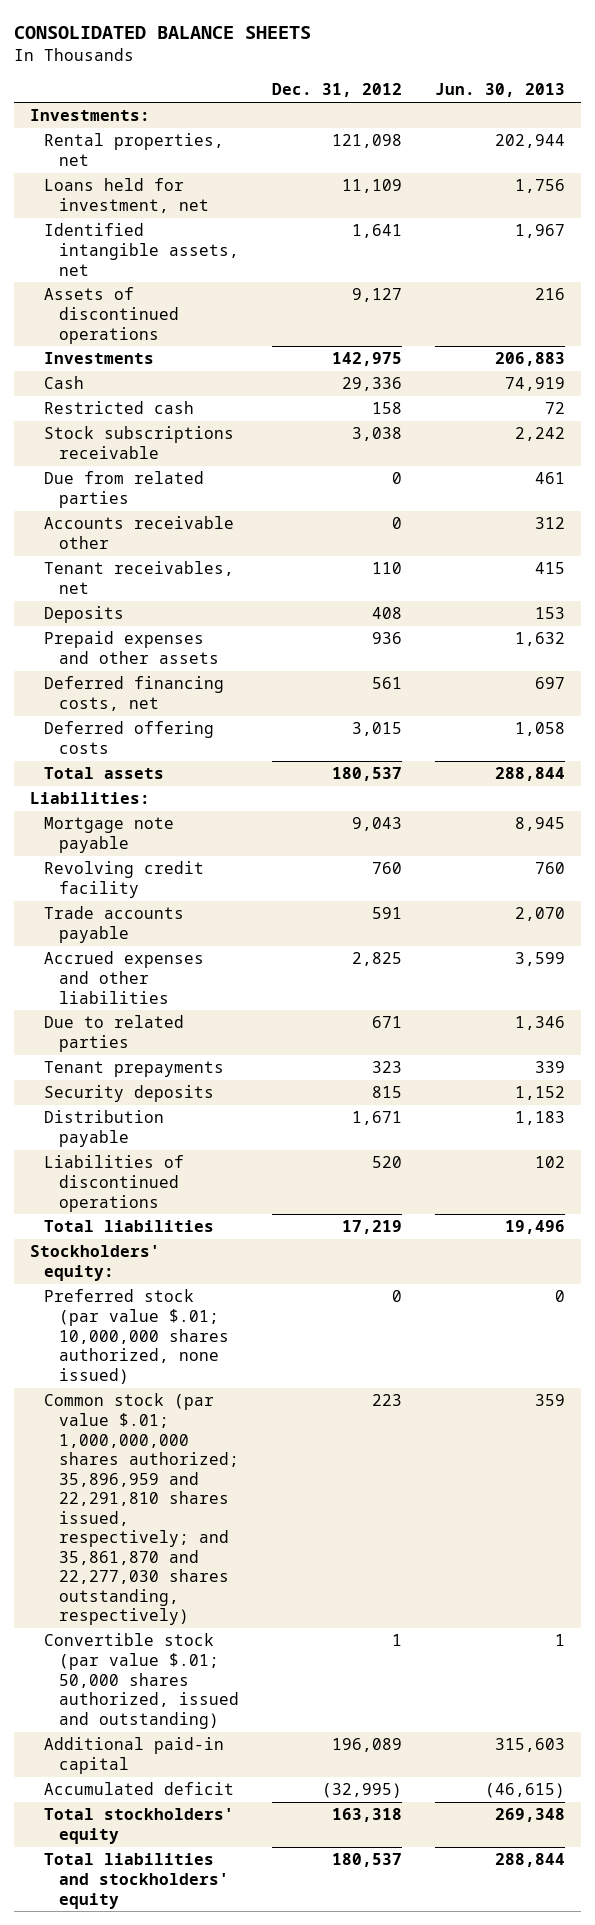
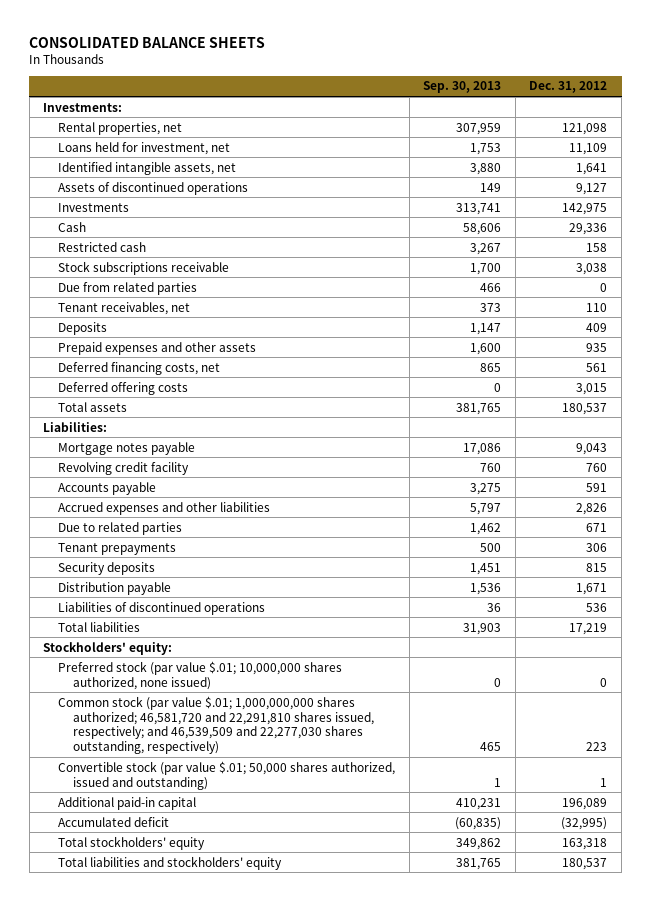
- | Dec. 31, 2012 | Jun. 30, 2013
+ | Sep. 30, 2013 | Dec. 31, 2012
- Accounts receivable other | 0 | 312
- Deposits | 408 | 153
- Prepaid expenses and other assets | 936 | 1,632
+ Deposits | 1,147 | 409
+ Prepaid expenses and other assets | 1,600 | 935
- Mortgage note payable | 9,043 | 8,945
+ Mortgage notes payable | 17,086 | 9,043
- Trade accounts payable | 591 | 2,070
- Accrued expenses and other liabilities | 2,825 | 3,599
+ Accounts payable | 3,275 | 591
+ Accrued expenses and other liabilities | 5,797 | 2,826
- Tenant prepayments | 323 | 339
+ Tenant prepayments | 500 | 306
- Liabilities of discontinued operations | 520 | 102
+ Liabilities of discontinued operations | 36 | 536
- Common stock (par value $.01; 1,000,000,000 shares authorized; 35,896,959 and 22,291,810 shares issued, respectively; and 35,861,870 and 22,277,030 shares outstanding, respectively) | 223 | 359
+ Common stock (par value $.01; 1,000,000,000 shares authorized; 46,581,720 and 22,291,810 shares issued, respectively; and 46,539,509 and 22,277,030 shares outstanding, respectively) | 465 | 223

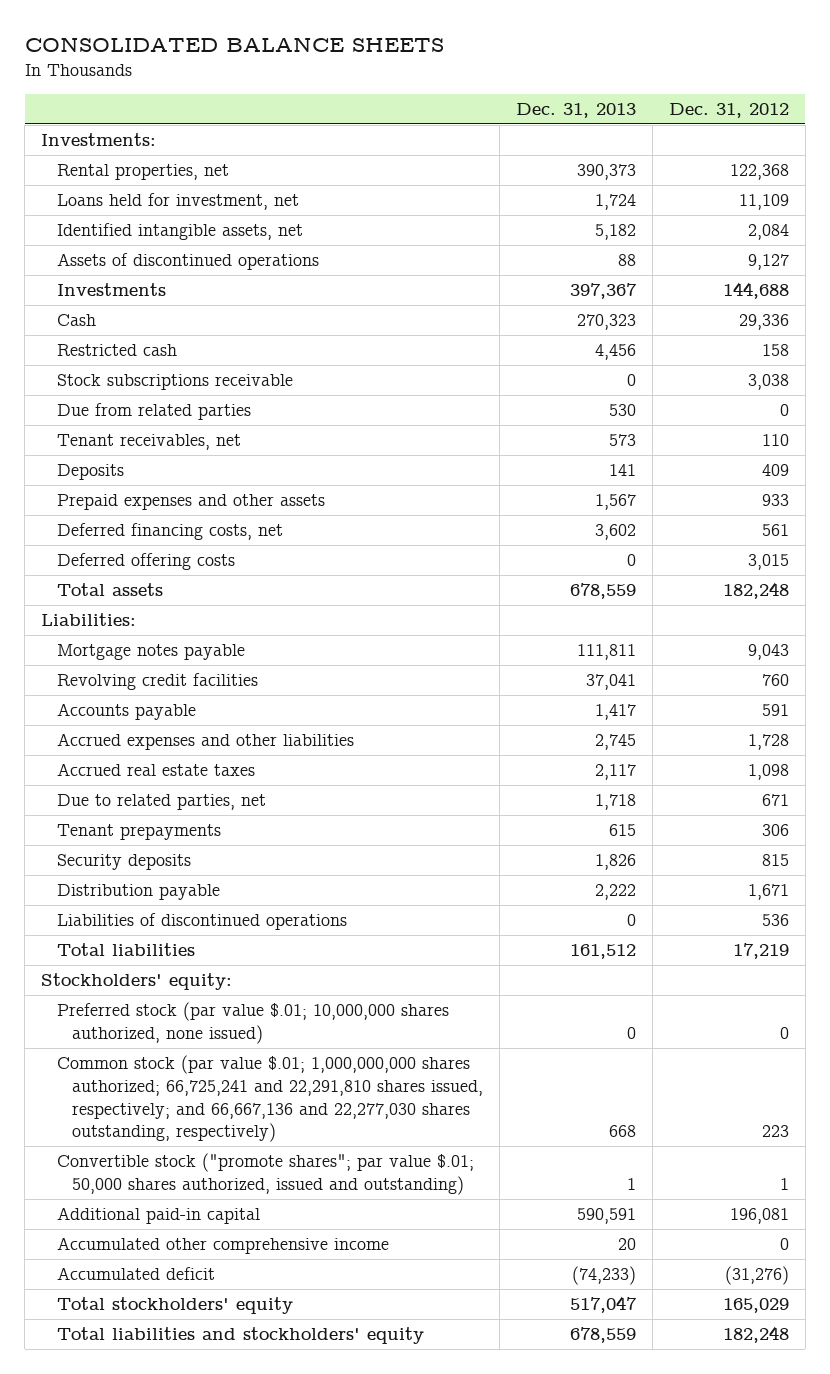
- | Sep. 30, 2013 | Dec. 31, 2012
+ | Dec. 31, 2013 | Dec. 31, 2012
- Rental properties, net | 307,959 | 121,098
+ Rental properties, net | 390,373 | 122,368
- Identified intangible assets, net | 3,880 | 1,641
+ Identified intangible assets, net | 5,182 | 2,084
- Investments | 313,741 | 142,975
+ Investments | 397,367 | 144,688
- Prepaid expenses and other assets | 1,600 | 935
+ Prepaid expenses and other assets | 1,567 | 933
- Total assets | 381,765 | 180,537
+ Total assets | 678,559 | 182,248
- Revolving credit facility | 760 | 760
+ Revolving credit facilities | 37,041 | 760
- Accrued expenses and other liabilities | 5,797 | 2,826
- Due to related parties | 1,462 | 671
+ Accrued expenses and other liabilities | 2,745 | 1,728
+ Accrued real estate taxes | 2,117 | 1,098
+ Due to related parties, net | 1,718 | 671
- Common stock (par value $.01; 1,000,000,000 shares authorized; 46,581,720 and 22,291,810 shares issued, respectively; and 46,539,509 and 22,277,030 shares outstanding, respectively) | 465 | 223
- Convertible stock (par value $.01; 50,000 shares authorized, issued and outstanding) | 1 | 1
- Additional paid-in capital | 410,231 | 196,089
- Accumulated deficit | (60,835) | (32,995)
- Total stockholders' equity | 349,862 | 163,318
- Total liabilities and stockholders' equity | 381,765 | 180,537
+ Common stock (par value $.01; 1,000,000,000 shares authorized; 66,725,241 and 22,291,810 shares issued, respectively; and 66,667,136 and 22,277,030 shares outstanding, respectively) | 668 | 223
+ Convertible stock ("promote shares"; par value $.01; 50,000 shares authorized, issued and outstanding) | 1 | 1
+ Additional paid-in capital | 590,591 | 196,081
+ Accumulated other comprehensive income | 20 | 0
+ Accumulated deficit | (74,233) | (31,276)
+ Total stockholders' equity | 517,047 | 165,029
+ Total liabilities and stockholders' equity | 678,559 | 182,248

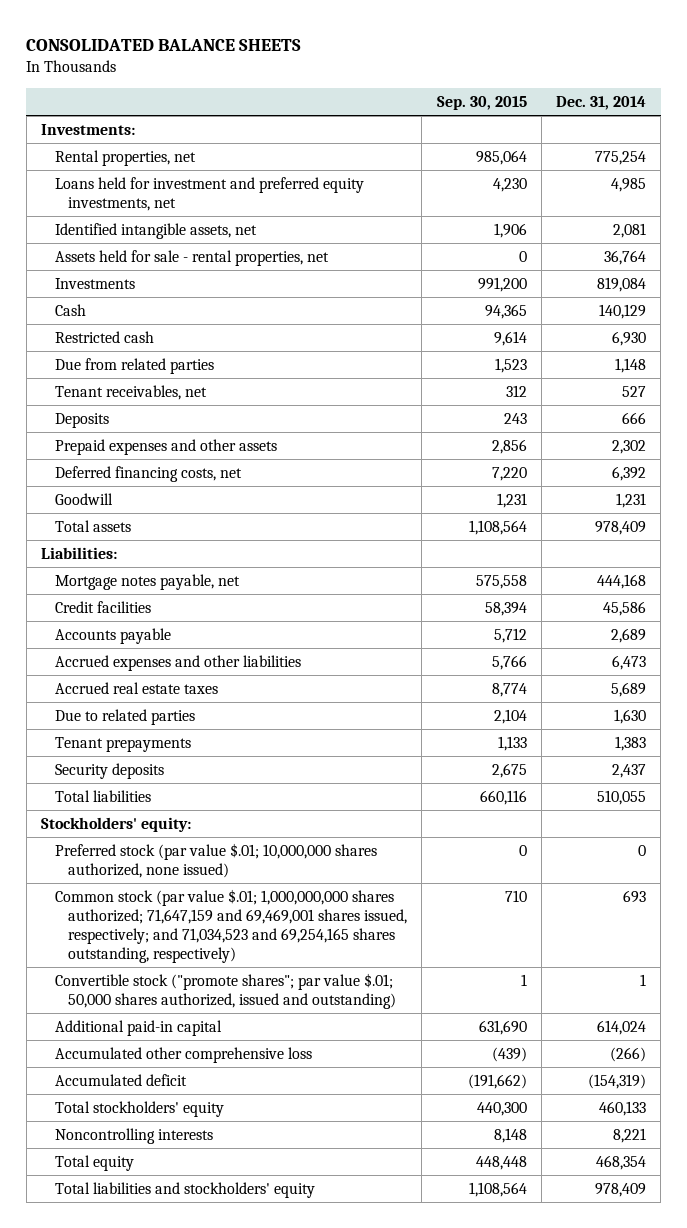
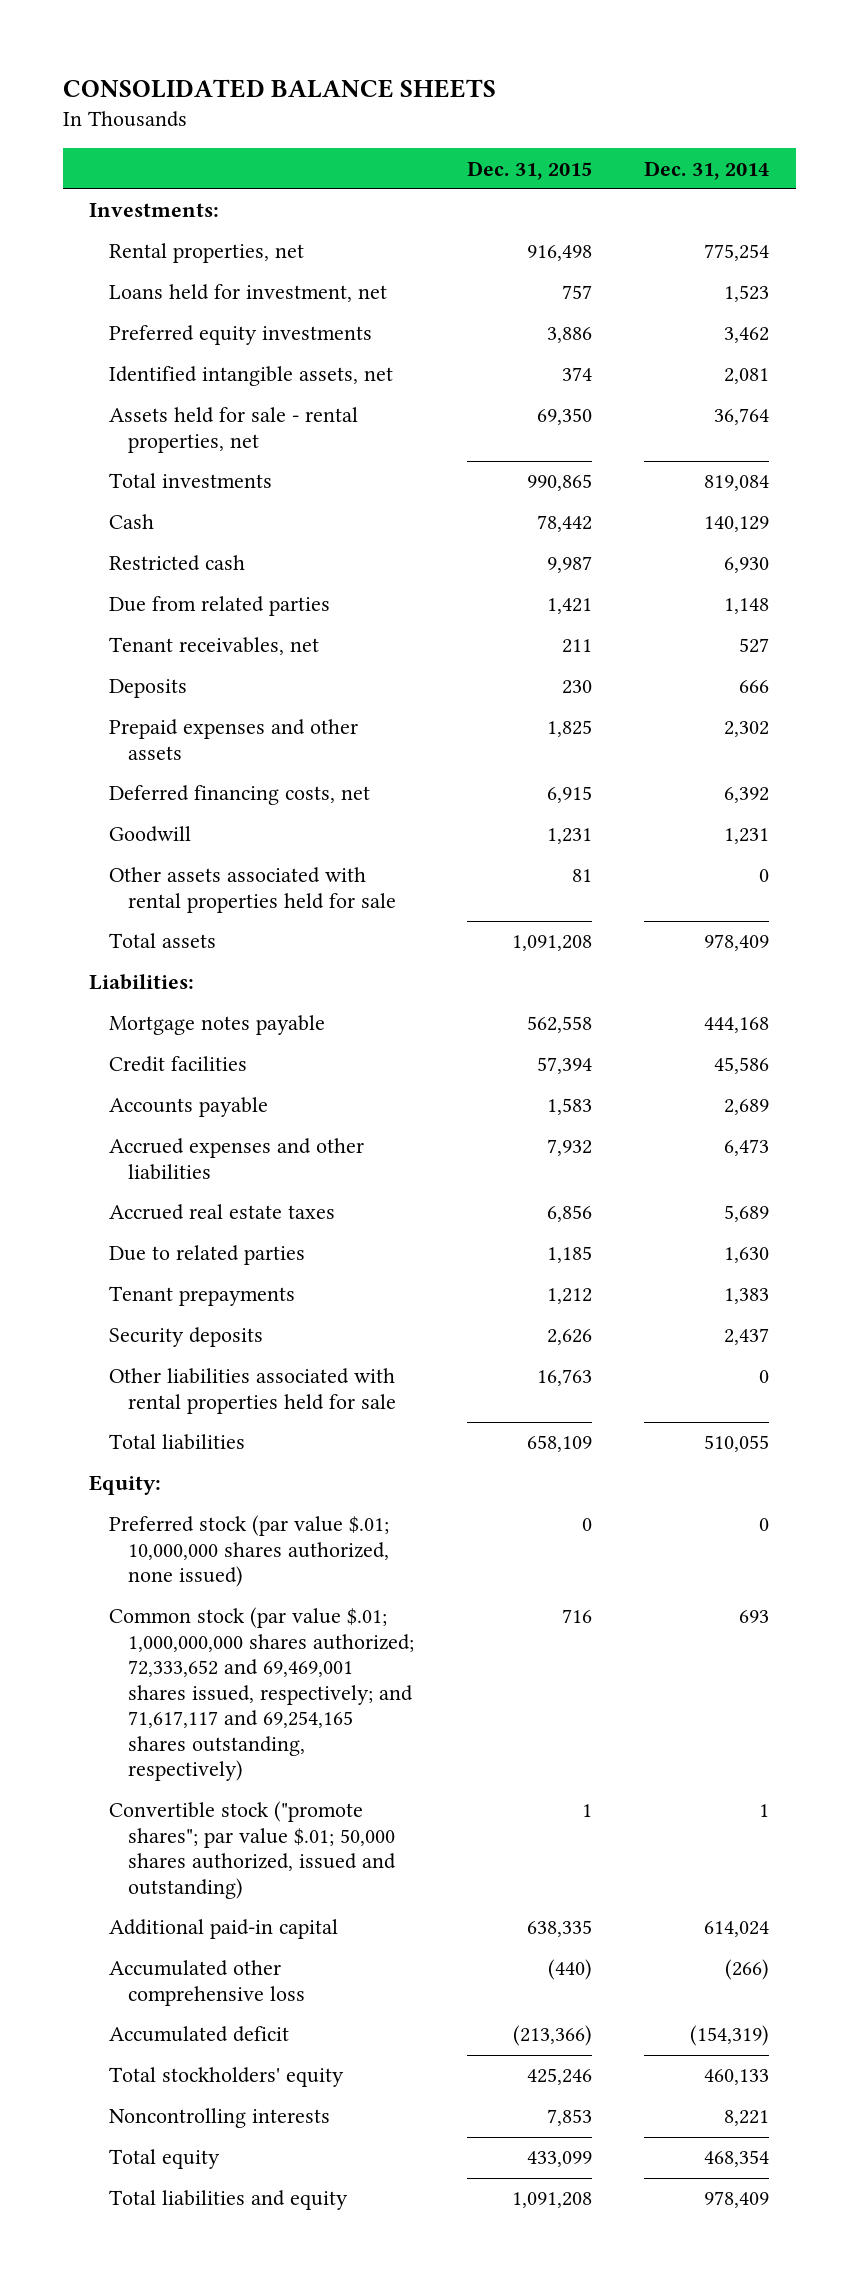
- | Sep. 30, 2015 | Dec. 31, 2014
+ | Dec. 31, 2015 | Dec. 31, 2014
- Loans held for investment and preferred equity investments, net | 4,230 | 4,985
+ Loans held for investment, net | 757 | 1,523
+ Preferred equity investments | 3,886 | 3,462
- Investments | 991,200 | 819,084
+ Total investments | 990,865 | 819,084
+ Other assets associated with rental properties held for sale | 81 | 0
- Mortgage notes payable, net | 575,558 | 444,168
+ Mortgage notes payable | 562,558 | 444,168
+ Other liabilities associated with rental properties held for sale | 16,763 | 0
- Stockholders' equity:
+ Equity:
- Common stock (par value $.01; 1,000,000,000 shares authorized; 71,647,159 and 69,469,001 shares issued, respectively; and 71,034,523 and 69,254,165 shares outstanding, respectively) | 710 | 693
+ Common stock (par value $.01; 1,000,000,000 shares authorized; 72,333,652 and 69,469,001 shares issued, respectively; and 71,617,117 and 69,254,165 shares outstanding, respectively) | 716 | 693
- Total liabilities and stockholders' equity | 1,108,564 | 978,409
+ Total liabilities and equity | 1,091,208 | 978,409

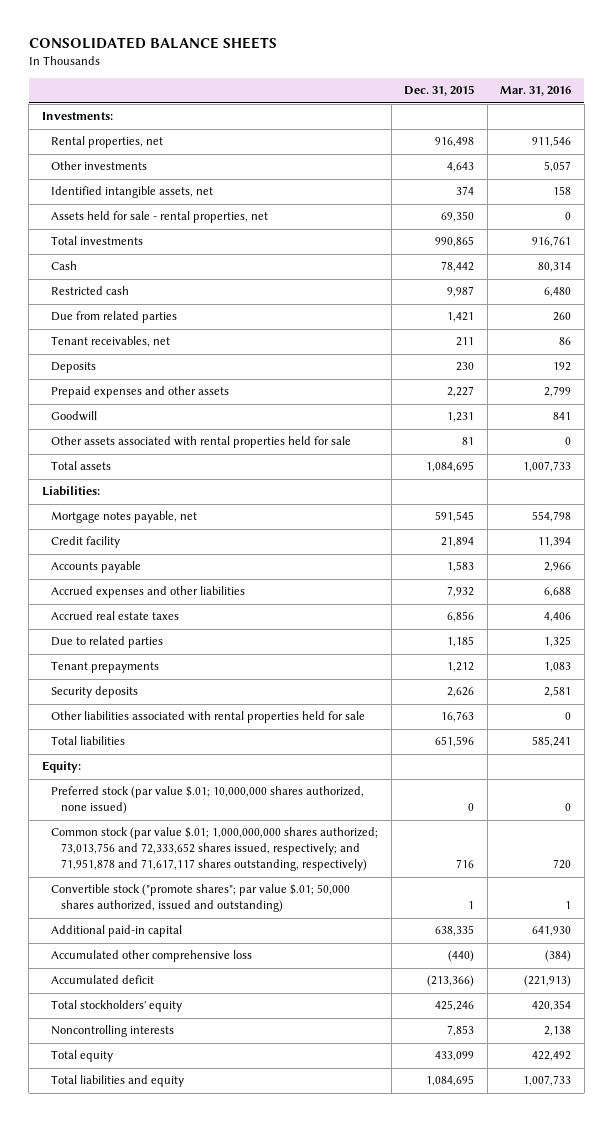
- | Dec. 31, 2015 | Dec. 31, 2014
+ | Dec. 31, 2015 | Mar. 31, 2016
- Loans held for investment, net | 757 | 1,523
- Preferred equity investments | 3,886 | 3,462
+ Other investments | 4,643 | 5,057
- Prepaid expenses and other assets | 1,825 | 2,302
- Deferred financing costs, net | 6,915 | 6,392
+ Prepaid expenses and other assets | 2,227 | 2,799
- Total assets | 1,091,208 | 978,409
+ Total assets | 1,084,695 | 1,007,733
- Mortgage notes payable | 562,558 | 444,168
- Credit facilities | 57,394 | 45,586
+ Mortgage notes payable, net | 591,545 | 554,798
+ Credit facility | 21,894 | 11,394
- Total liabilities | 658,109 | 510,055
+ Total liabilities | 651,596 | 585,241
- Common stock (par value $.01; 1,000,000,000 shares authorized; 72,333,652 and 69,469,001 shares issued, respectively; and 71,617,117 and 69,254,165 shares outstanding, respectively) | 716 | 693
+ Common stock (par value $.01; 1,000,000,000 shares authorized; 73,013,756 and 72,333,652 shares issued, respectively; and 71,951,878 and 71,617,117 shares outstanding, respectively) | 716 | 720
- Total liabilities and equity | 1,091,208 | 978,409
+ Total liabilities and equity | 1,084,695 | 1,007,733

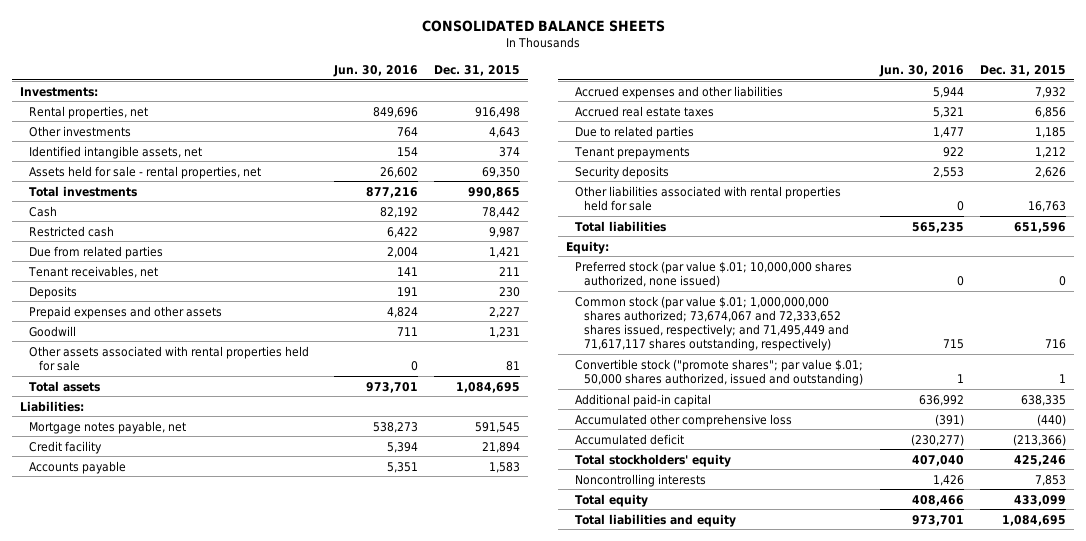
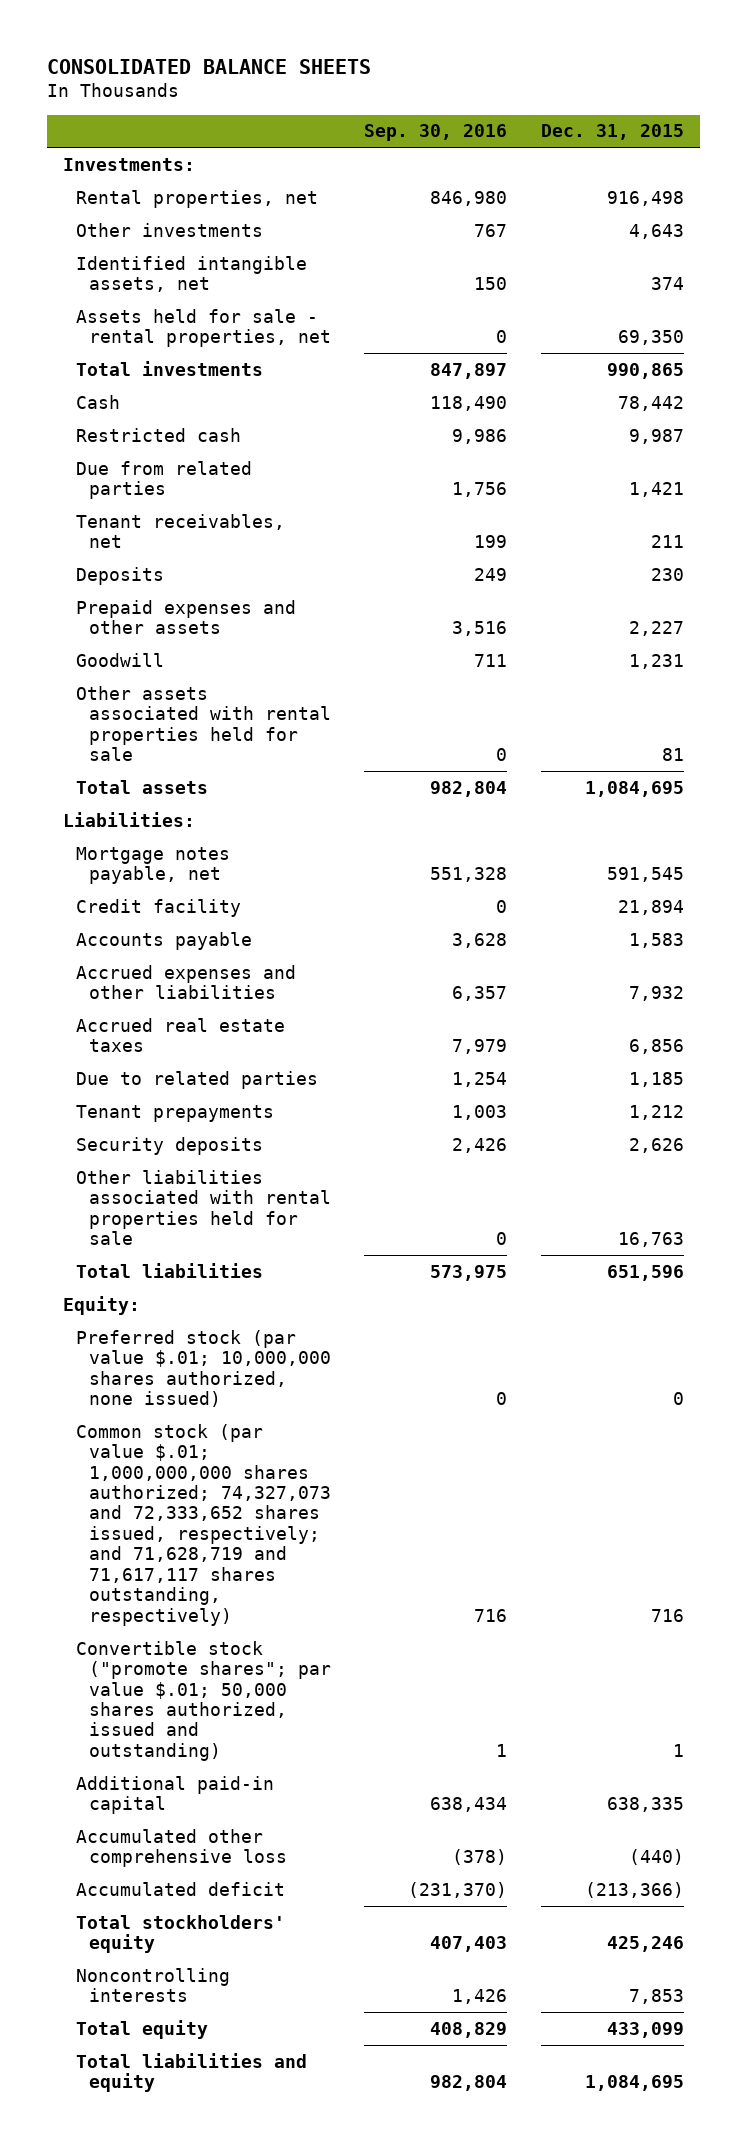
- | Jun. 30, 2016 | Dec. 31, 2015
+ | Sep. 30, 2016 | Dec. 31, 2015
- Common stock (par value $.01; 1,000,000,000 shares authorized; 73,674,067 and 72,333,652 shares issued, respectively; and 71,495,449 and 71,617,117 shares outstanding, respectively) | 715 | 716
+ Common stock (par value $.01; 1,000,000,000 shares authorized; 74,327,073 and 72,333,652 shares issued, respectively; and 71,628,719 and 71,617,117 shares outstanding, respectively) | 716 | 716

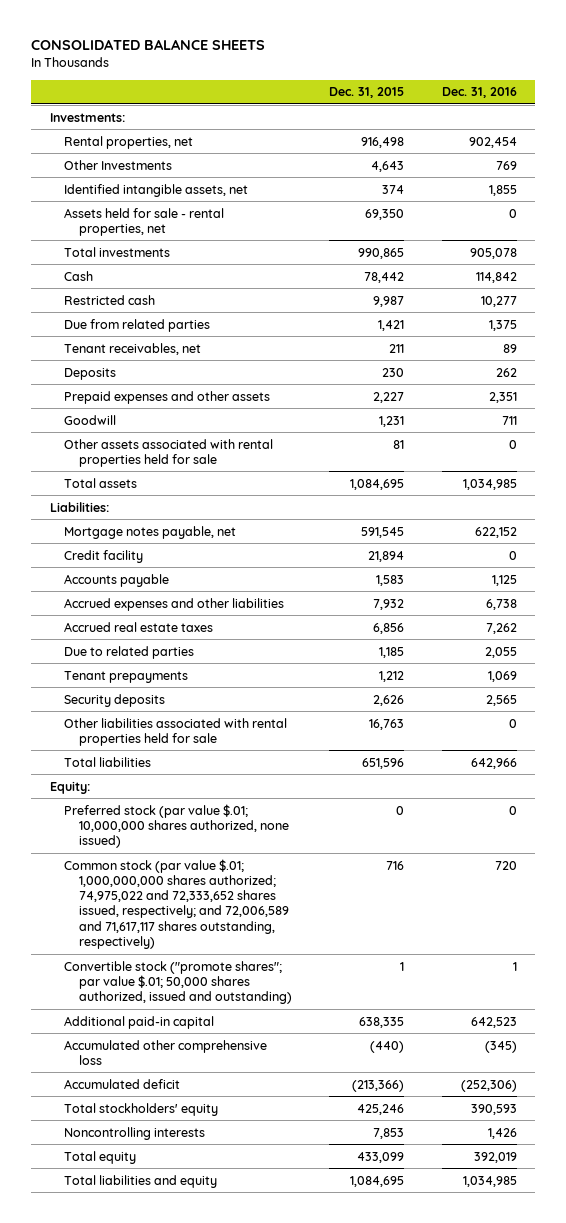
- | Sep. 30, 2016 | Dec. 31, 2015
+ | Dec. 31, 2015 | Dec. 31, 2016
- Other investments | 767 | 4,643
+ Other Investments | 4,643 | 769
- Common stock (par value $.01; 1,000,000,000 shares authorized; 74,327,073 and 72,333,652 shares issued, respectively; and 71,628,719 and 71,617,117 shares outstanding, respectively) | 716 | 716
+ Common stock (par value $.01; 1,000,000,000 shares authorized; 74,975,022 and 72,333,652 shares issued, respectively; and 72,006,589 and 71,617,117 shares outstanding, respectively) | 716 | 720

